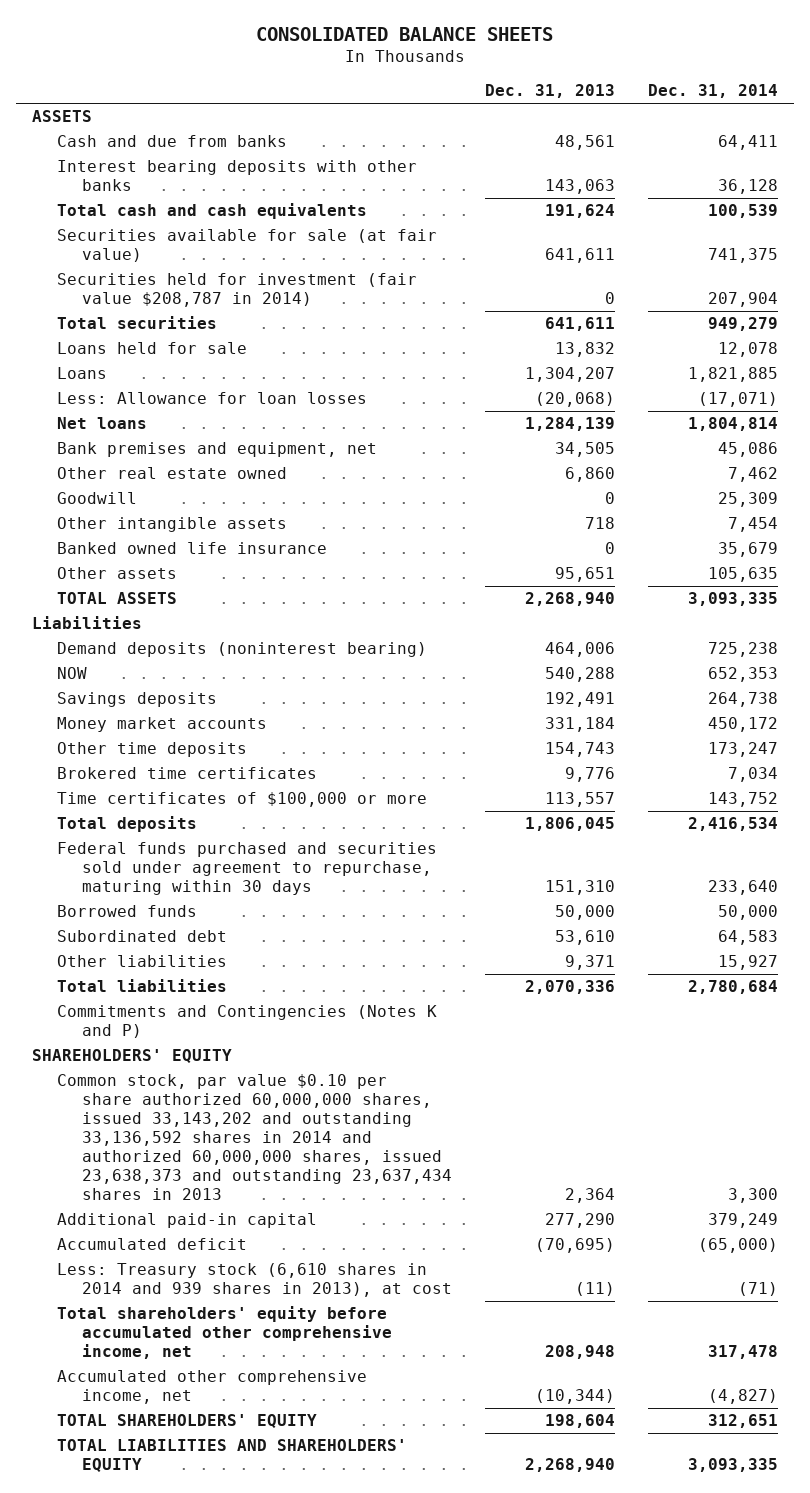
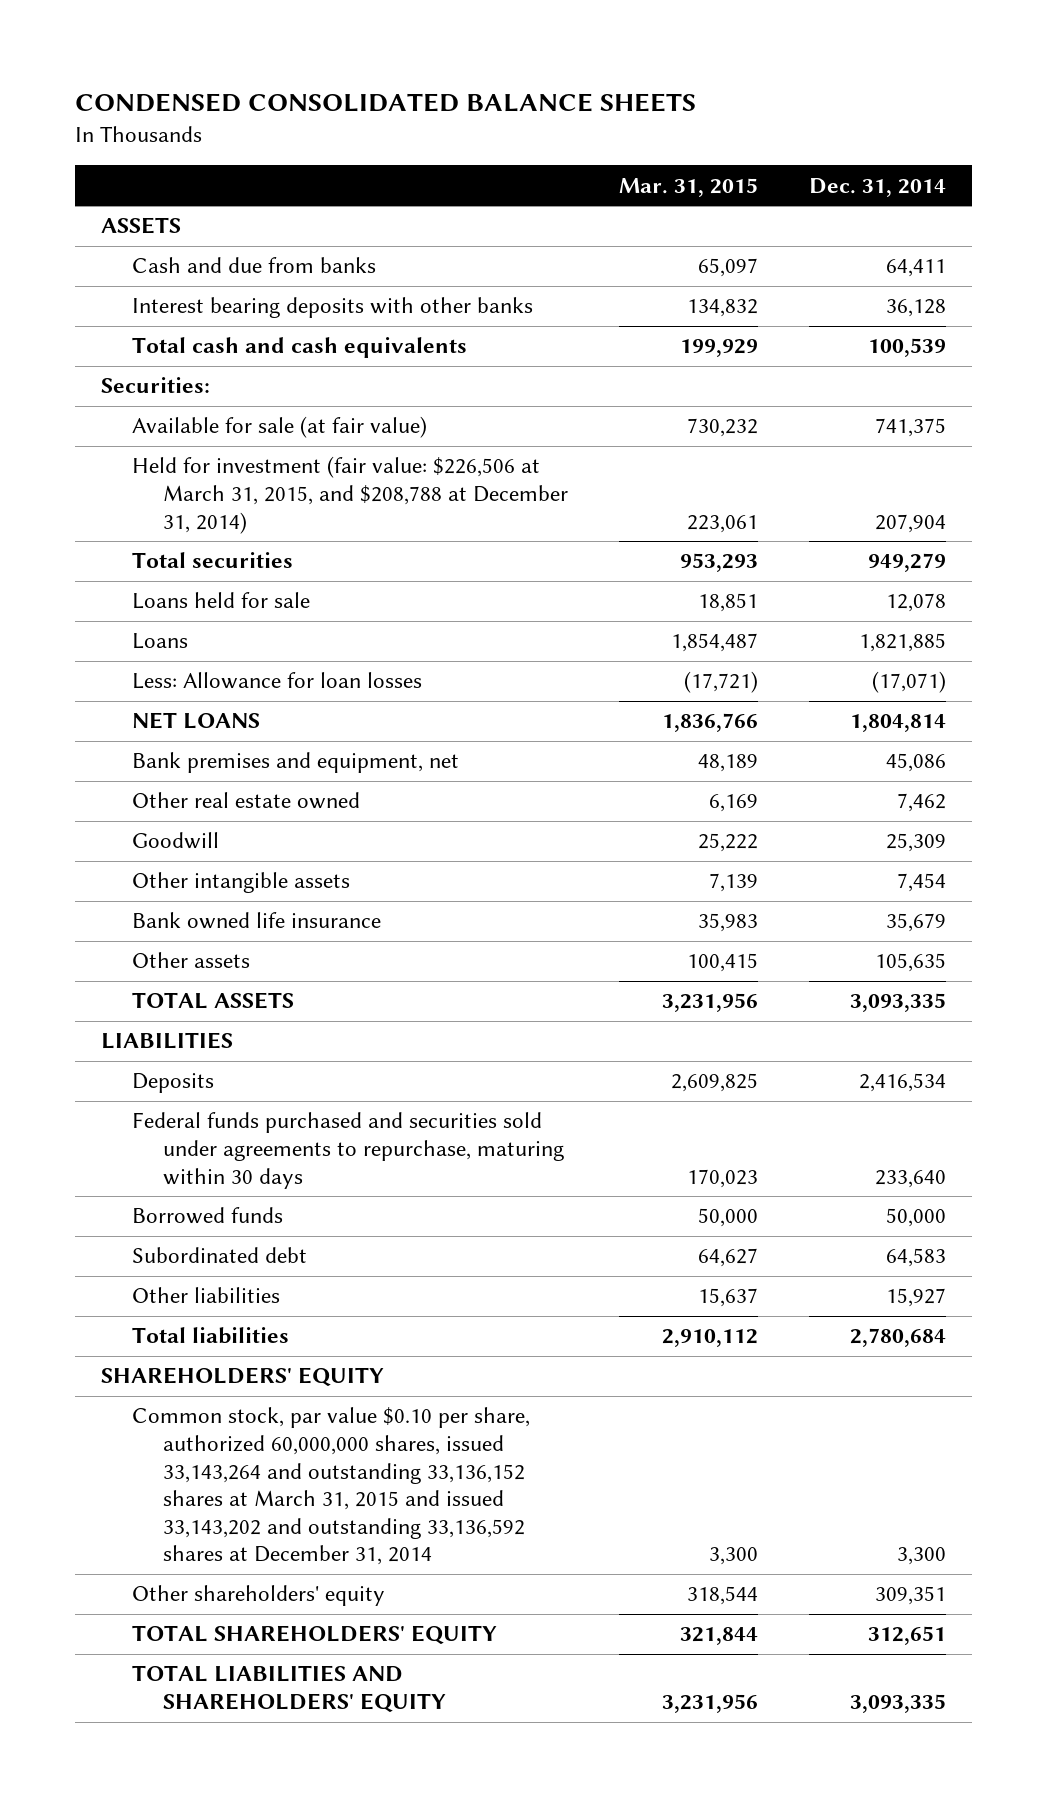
- CONSOLIDATED BALANCE SHEETS
+ CONDENSED CONSOLIDATED BALANCE SHEETS
- | Dec. 31, 2013 | Dec. 31, 2014
+ | Mar. 31, 2015 | Dec. 31, 2014
- Securities available for sale (at fair value) | 641,611 | 741,375
- Securities held for investment (fair value $208,787 in 2014) | 0 | 207,904
+ Securities:
+ Available for sale (at fair value) | 730,232 | 741,375
+ Held for investment (fair value: $226,506 at March 31, 2015, and $208,788 at December 31, 2014) | 223,061 | 207,904
- Net loans | 1,284,139 | 1,804,814
+ NET LOANS | 1,836,766 | 1,804,814
- Banked owned life insurance | 0 | 35,679
+ Bank owned life insurance | 35,983 | 35,679
- Liabilities
- Demand deposits (noninterest bearing) | 464,006 | 725,238
- NOW | 540,288 | 652,353
- Savings deposits | 192,491 | 264,738
- Money market accounts | 331,184 | 450,172
- Other time deposits | 154,743 | 173,247
- Brokered time certificates | 9,776 | 7,034
- Time certificates of $100,000 or more | 113,557 | 143,752
- Total deposits | 1,806,045 | 2,416,534
- Federal funds purchased and securities sold under agreement to repurchase, maturing within 30 days | 151,310 | 233,640
+ LIABILITIES
+ Deposits | 2,609,825 | 2,416,534
+ Federal funds purchased and securities sold under agreements to repurchase, maturing within 30 days | 170,023 | 233,640
- Commitments and Contingencies (Notes K and P)
- Common stock, par value $0.10 per share authorized 60,000,000 shares, issued 33,143,202 and outstanding 33,136,592 shares in 2014 and authorized 60,000,000 shares, issued 23,638,373 and outstanding 23,637,434 shares in 2013 | 2,364 | 3,300
- Additional paid-in capital | 277,290 | 379,249
- Accumulated deficit | (70,695) | (65,000)
- Less: Treasury stock (6,610 shares in 2014 and 939 shares in 2013), at cost | (11) | (71)
- Total shareholders' equity before accumulated other comprehensive income, net | 208,948 | 317,478
- Accumulated other comprehensive income, net | (10,344) | (4,827)
+ Common stock, par value $0.10 per share, authorized 60,000,000 shares, issued 33,143,264 and outstanding 33,136,152 shares at March 31, 2015 and issued 33,143,202 and outstanding 33,136,592 shares at December 31, 2014 | 3,300 | 3,300
+ Other shareholders' equity | 318,544 | 309,351

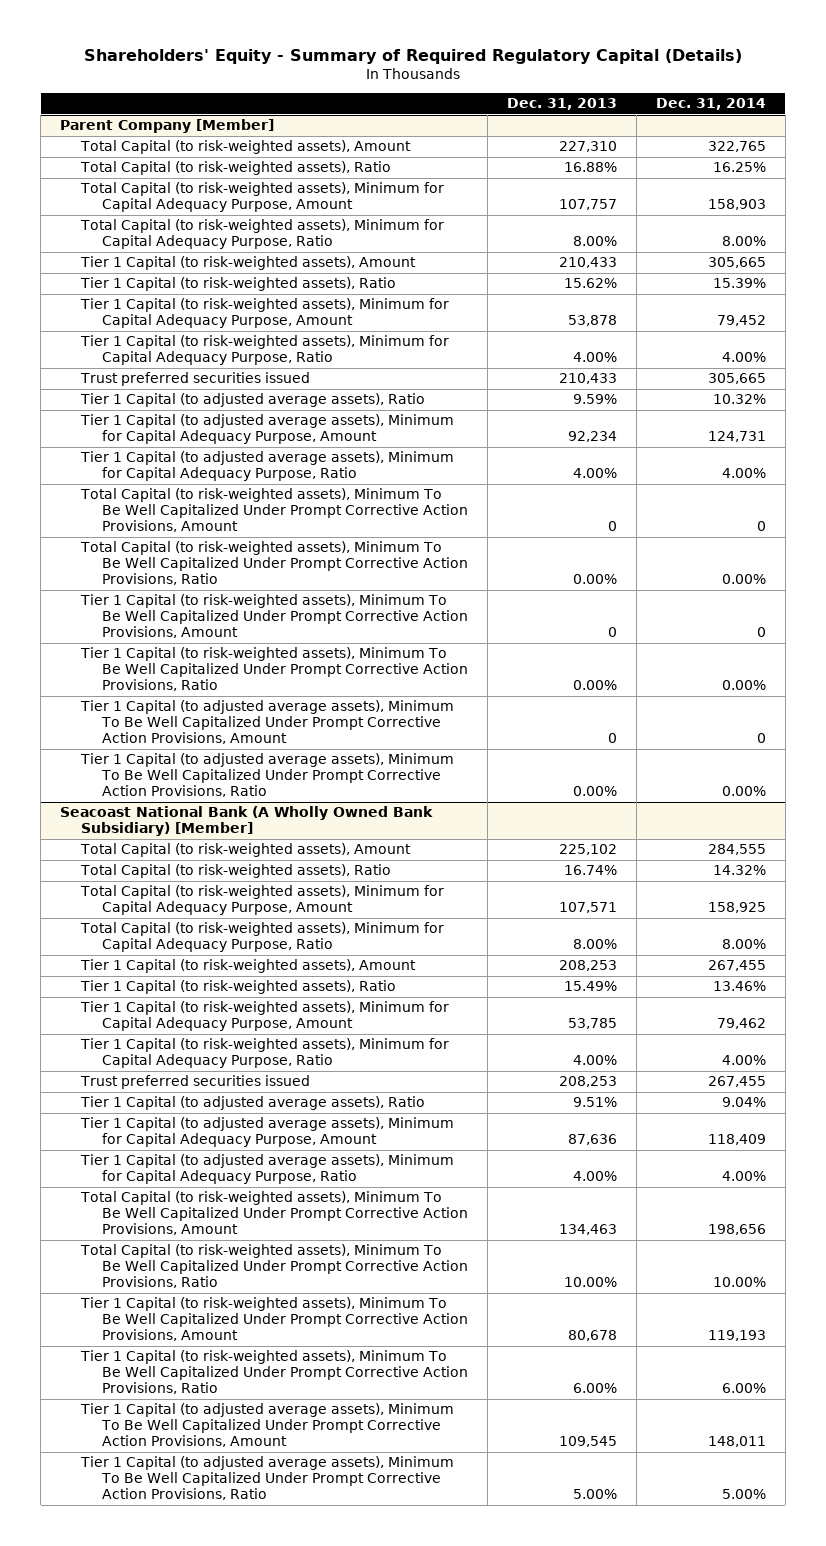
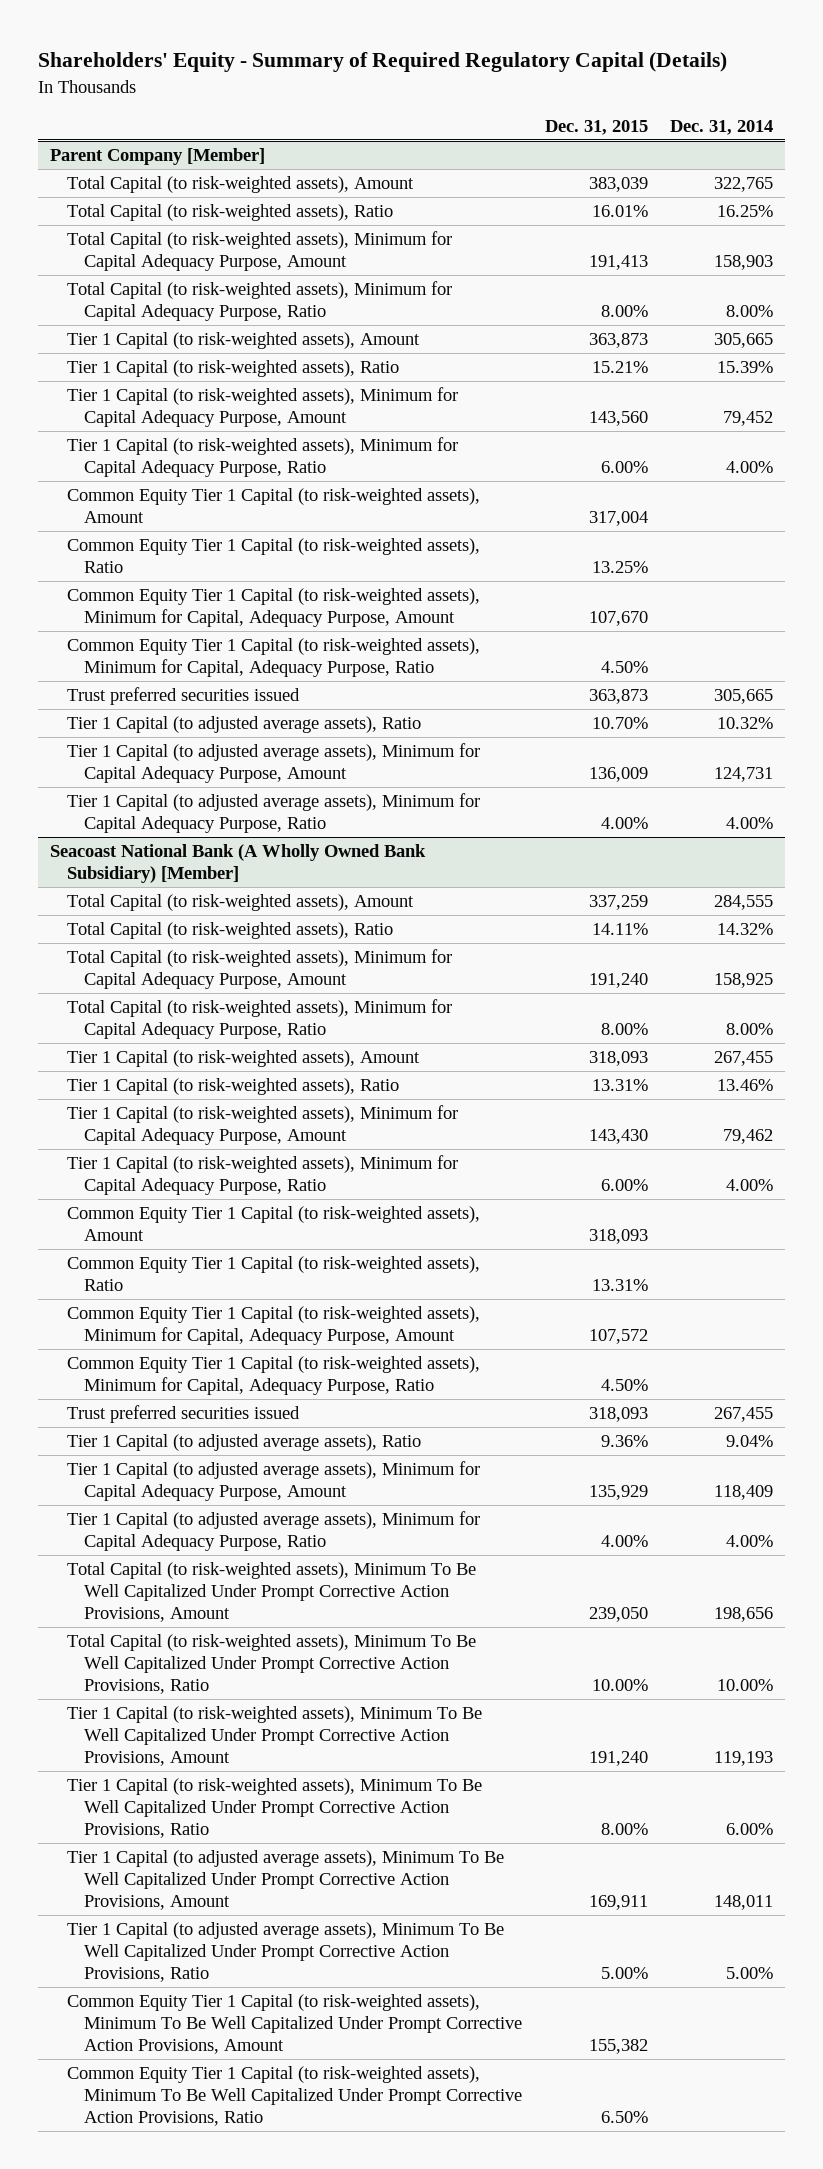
- | Dec. 31, 2013 | Dec. 31, 2014
+ | Dec. 31, 2015 | Dec. 31, 2014
@ Parent Company [Member]
+ Common Equity Tier 1 Capital (to risk-weighted assets), Amount | 317,004 |
+ Common Equity Tier 1 Capital (to risk-weighted assets), Ratio | 13.25% |
+ Common Equity Tier 1 Capital (to risk-weighted assets), Minimum for Capital, Adequacy Purpose, Amount | 107,670 |
+ Common Equity Tier 1 Capital (to risk-weighted assets), Minimum for Capital, Adequacy Purpose, Ratio | 4.50% |
- Total Capital (to risk-weighted assets), Minimum To Be Well Capitalized Under Prompt Corrective Action Provisions, Amount | 0 | 0
- Total Capital (to risk-weighted assets), Minimum To Be Well Capitalized Under Prompt Corrective Action Provisions, Ratio | 0.00% | 0.00%
- Tier 1 Capital (to risk-weighted assets), Minimum To Be Well Capitalized Under Prompt Corrective Action Provisions, Amount | 0 | 0
- Tier 1 Capital (to risk-weighted assets), Minimum To Be Well Capitalized Under Prompt Corrective Action Provisions, Ratio | 0.00% | 0.00%
- Tier 1 Capital (to adjusted average assets), Minimum To Be Well Capitalized Under Prompt Corrective Action Provisions, Amount | 0 | 0
- Tier 1 Capital (to adjusted average assets), Minimum To Be Well Capitalized Under Prompt Corrective Action Provisions, Ratio | 0.00% | 0.00%
@ Seacoast National Bank (A Wholly Owned Bank Subsidiary) [Member]
+ Common Equity Tier 1 Capital (to risk-weighted assets), Amount | 318,093 |
+ Common Equity Tier 1 Capital (to risk-weighted assets), Ratio | 13.31% |
+ Common Equity Tier 1 Capital (to risk-weighted assets), Minimum for Capital, Adequacy Purpose, Amount | 107,572 |
+ Common Equity Tier 1 Capital (to risk-weighted assets), Minimum for Capital, Adequacy Purpose, Ratio | 4.50% |
+ Common Equity Tier 1 Capital (to risk-weighted assets), Minimum To Be Well Capitalized Under Prompt Corrective Action Provisions, Amount | 155,382 |
+ Common Equity Tier 1 Capital (to risk-weighted assets), Minimum To Be Well Capitalized Under Prompt Corrective Action Provisions, Ratio | 6.50% |

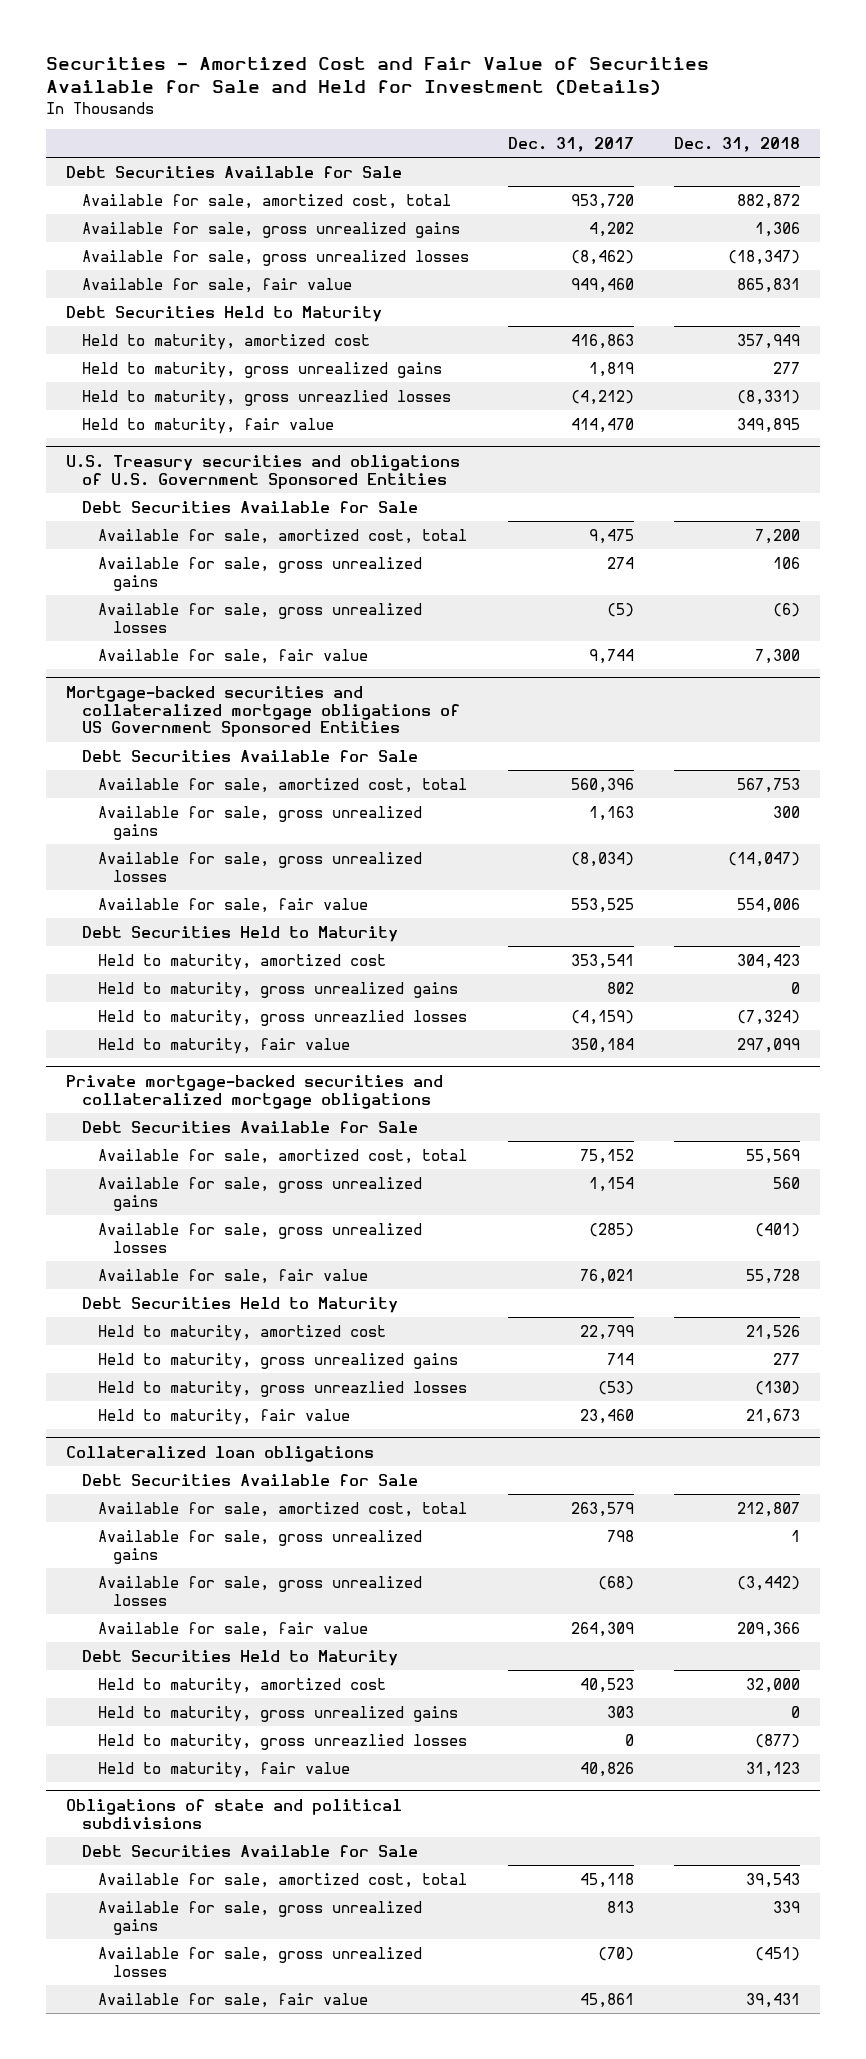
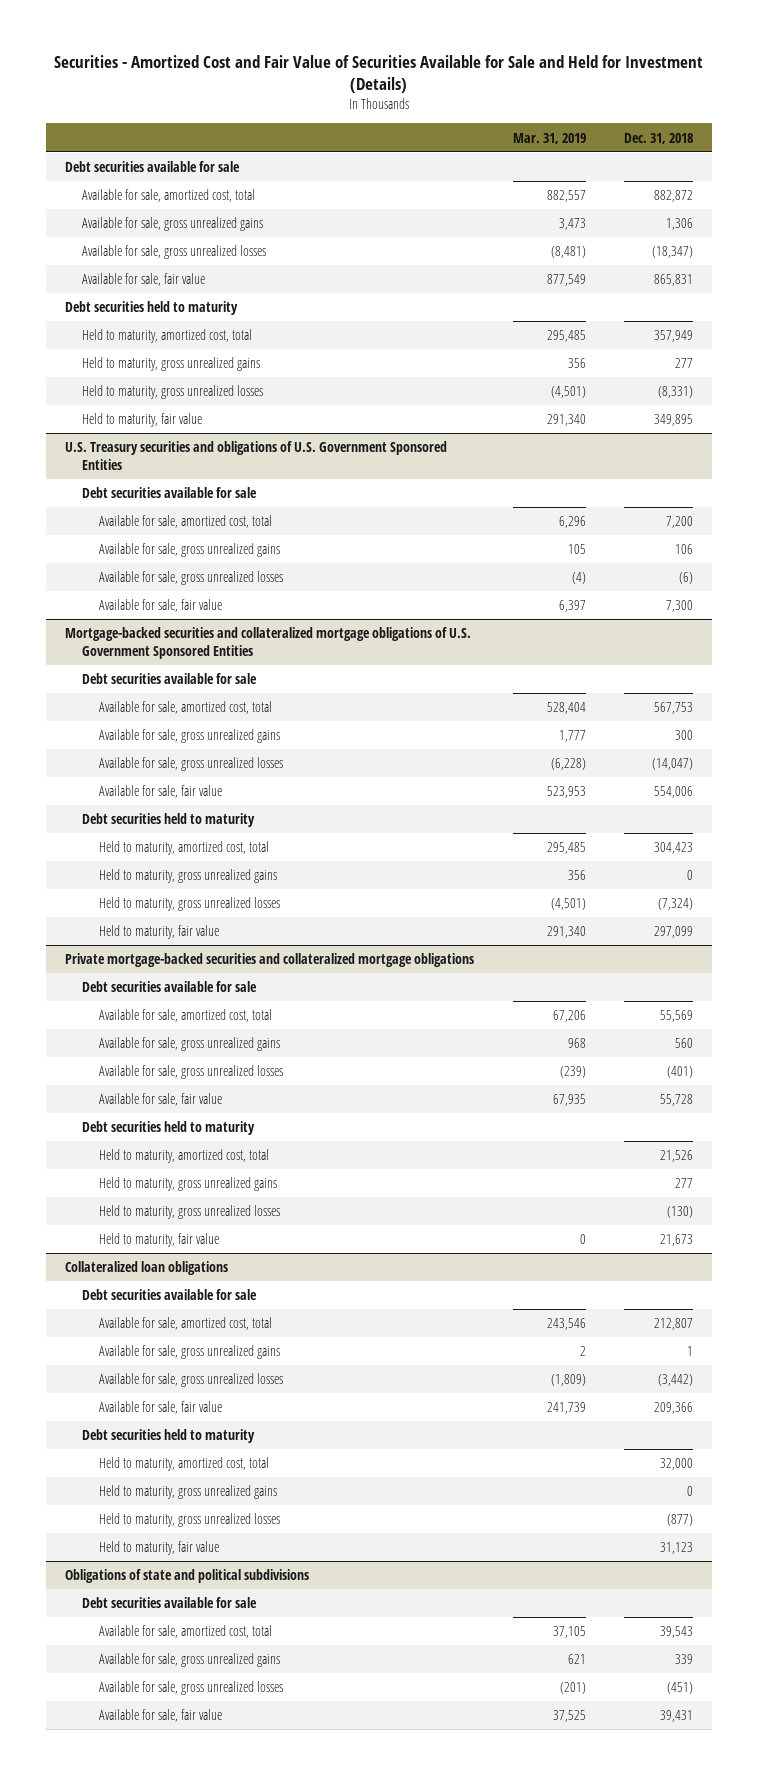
- | Dec. 31, 2017 | Dec. 31, 2018
+ | Mar. 31, 2019 | Dec. 31, 2018
- Debt Securities Available for Sale
+ Debt securities available for sale
- Debt Securities Held to Maturity
- Held to maturity, amortized cost | 416,863 | 357,949
+ Debt securities held to maturity
+ Held to maturity, amortized cost, total | 295,485 | 357,949
- Held to maturity, gross unreazlied losses | (4,212) | (8,331)
+ Held to maturity, gross unrealized losses | (4,501) | (8,331)
@ U.S. Treasury securities and obligations of U.S. Government Sponsored Entities
- Debt Securities Available for Sale
+ Debt securities available for sale
- Mortgage-backed securities and collateralized mortgage obligations of US Government Sponsored Entities
- Debt Securities Available for Sale
+ Mortgage-backed securities and collateralized mortgage obligations of U.S. Government Sponsored Entities
+ Debt securities available for sale
- Debt Securities Held to Maturity
- Held to maturity, amortized cost | 353,541 | 304,423
+ Debt securities held to maturity
+ Held to maturity, amortized cost, total | 295,485 | 304,423
- Held to maturity, gross unreazlied losses | (4,159) | (7,324)
+ Held to maturity, gross unrealized losses | (4,501) | (7,324)
@ Private mortgage-backed securities and collateralized mortgage obligations
- Debt Securities Available for Sale
+ Debt securities available for sale
- Debt Securities Held to Maturity
- Held to maturity, amortized cost | 22,799 | 21,526
+ Debt securities held to maturity
+ Held to maturity, amortized cost, total | | 21,526
- Held to maturity, gross unreazlied losses | (53) | (130)
+ Held to maturity, gross unrealized losses | | (130)
@ Collateralized loan obligations
- Debt Securities Available for Sale
+ Debt securities available for sale
- Debt Securities Held to Maturity
- Held to maturity, amortized cost | 40,523 | 32,000
+ Debt securities held to maturity
+ Held to maturity, amortized cost, total | | 32,000
- Held to maturity, gross unreazlied losses | 0 | (877)
+ Held to maturity, gross unrealized losses | | (877)
@ Obligations of state and political subdivisions
- Debt Securities Available for Sale
+ Debt securities available for sale

